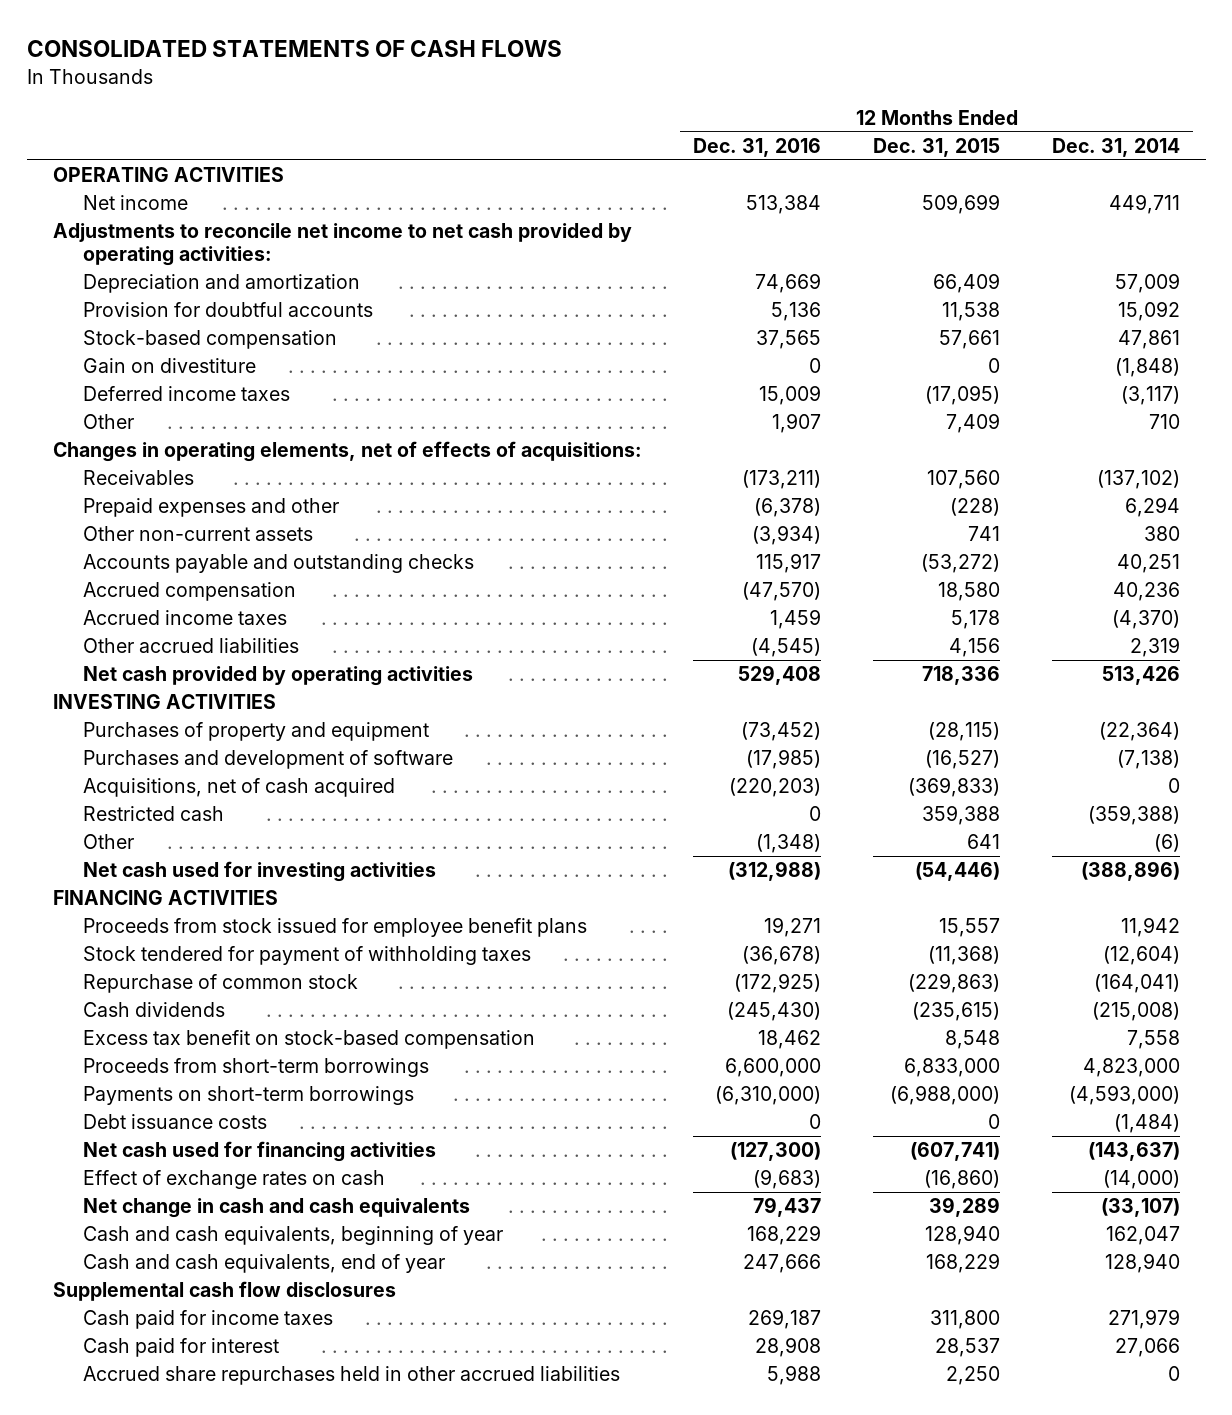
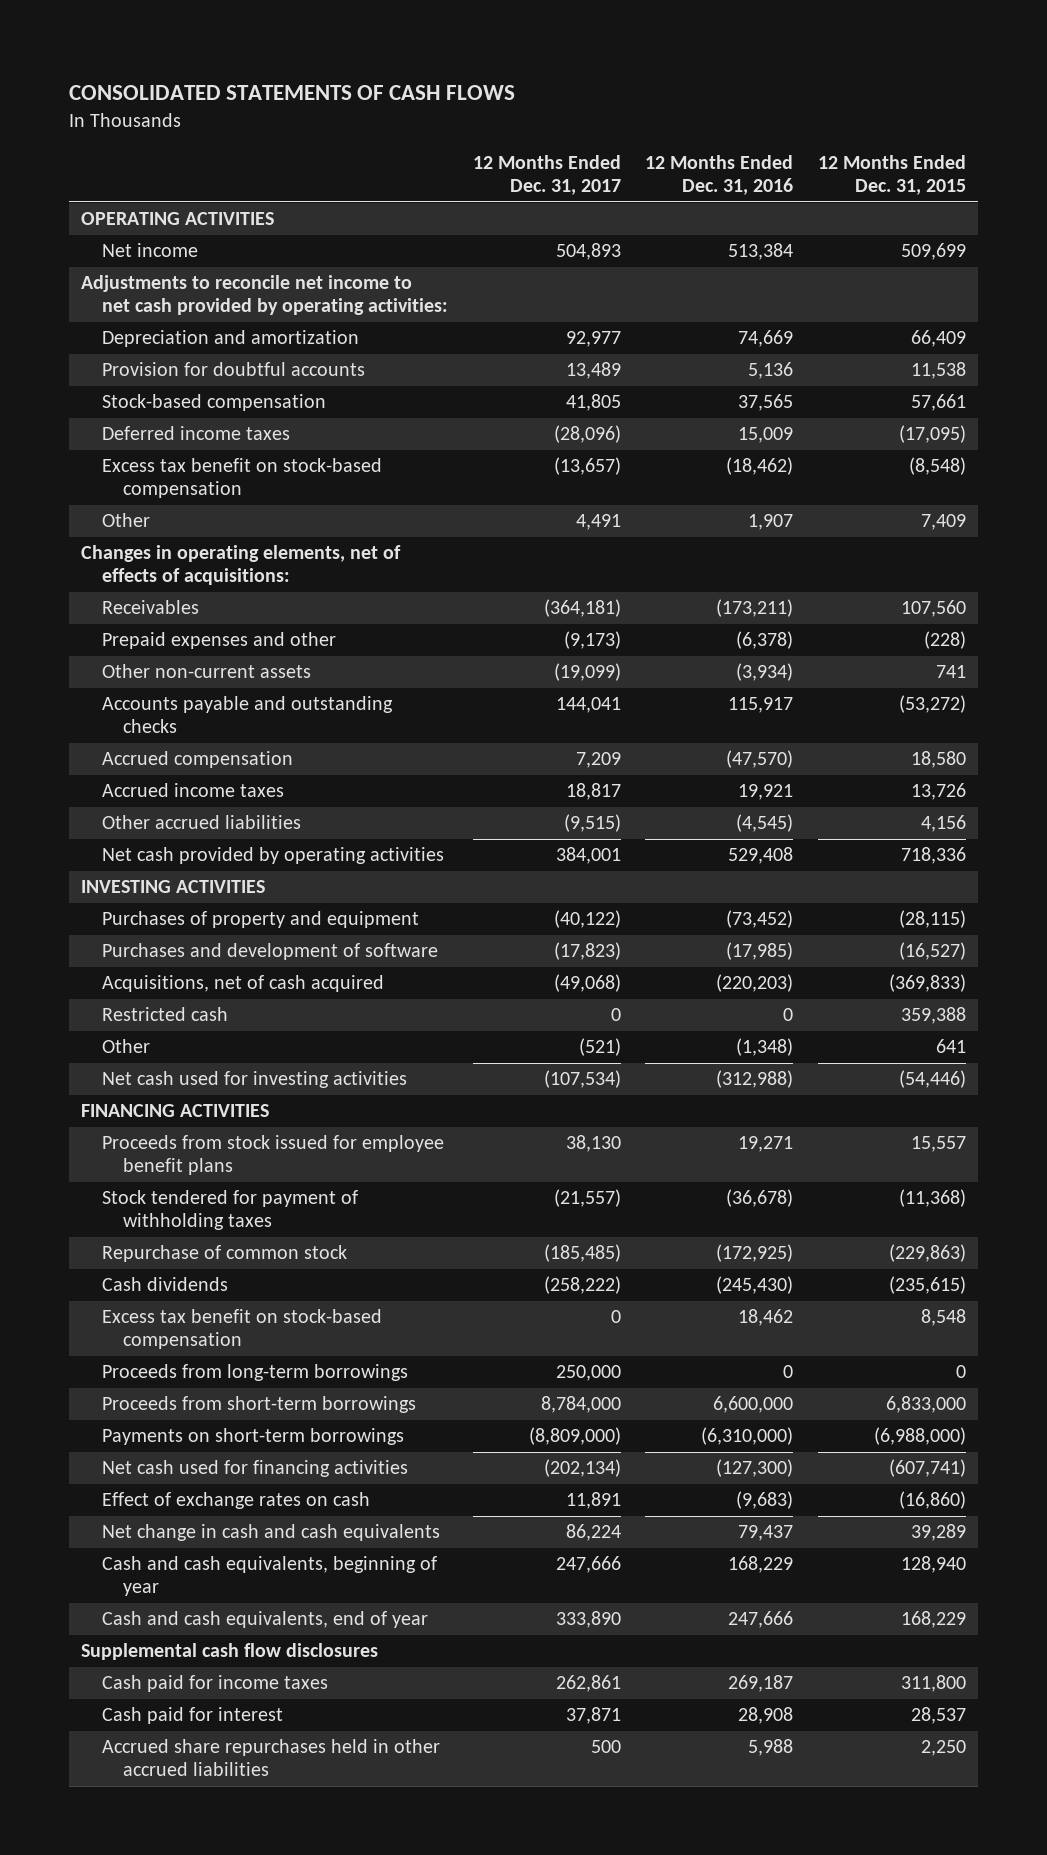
- | 12 Months Ended Dec. 31, 2016 | 12 Months Ended Dec. 31, 2015 | 12 Months Ended Dec. 31, 2014
+ | 12 Months Ended Dec. 31, 2017 | 12 Months Ended Dec. 31, 2016 | 12 Months Ended Dec. 31, 2015
- Gain on divestiture | 0 | 0 | (1,848)
+ Excess tax benefit on stock-based compensation | (13,657) | (18,462) | (8,548)
- Accrued income taxes | 1,459 | 5,178 | (4,370)
+ Accrued income taxes | 18,817 | 19,921 | 13,726
+ Proceeds from long-term borrowings | 250,000 | 0 | 0
- Debt issuance costs | 0 | 0 | (1,484)

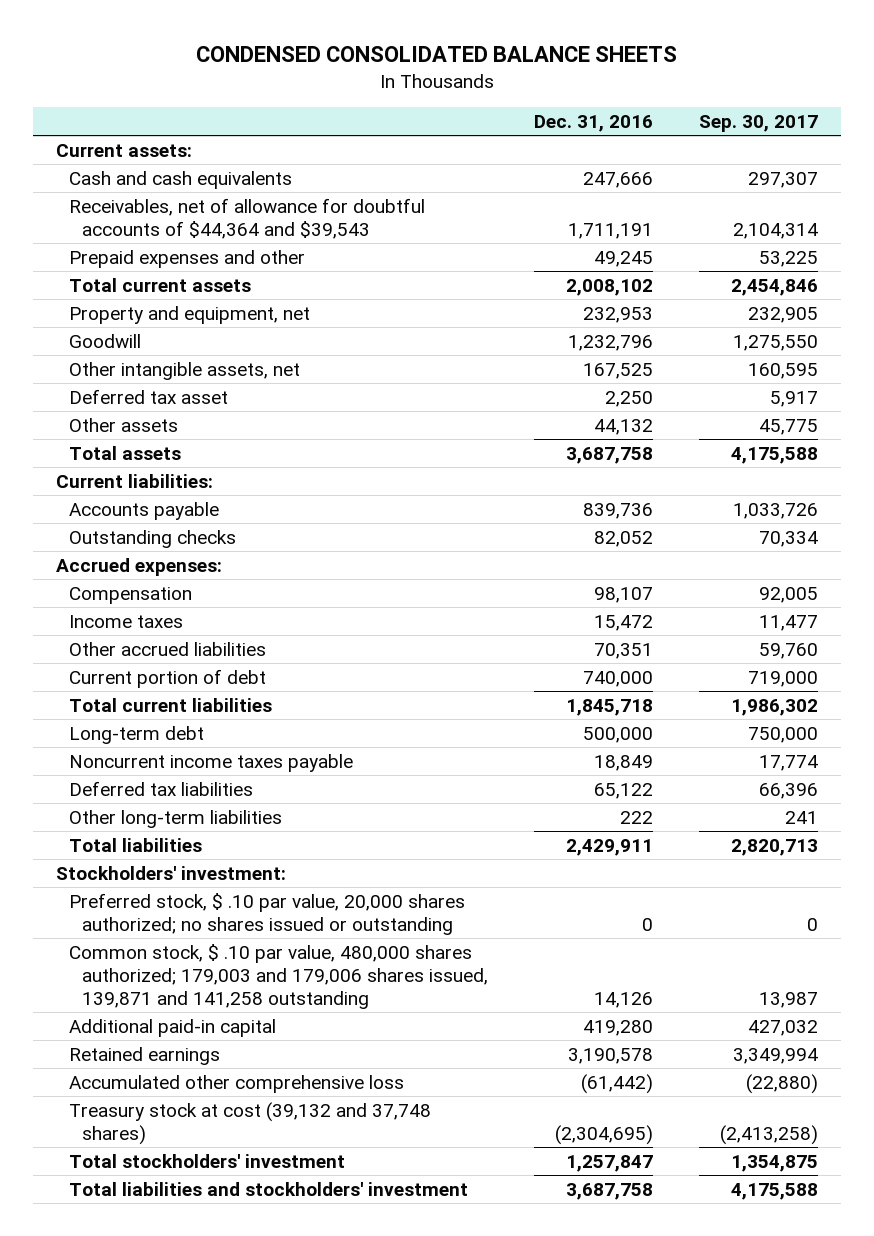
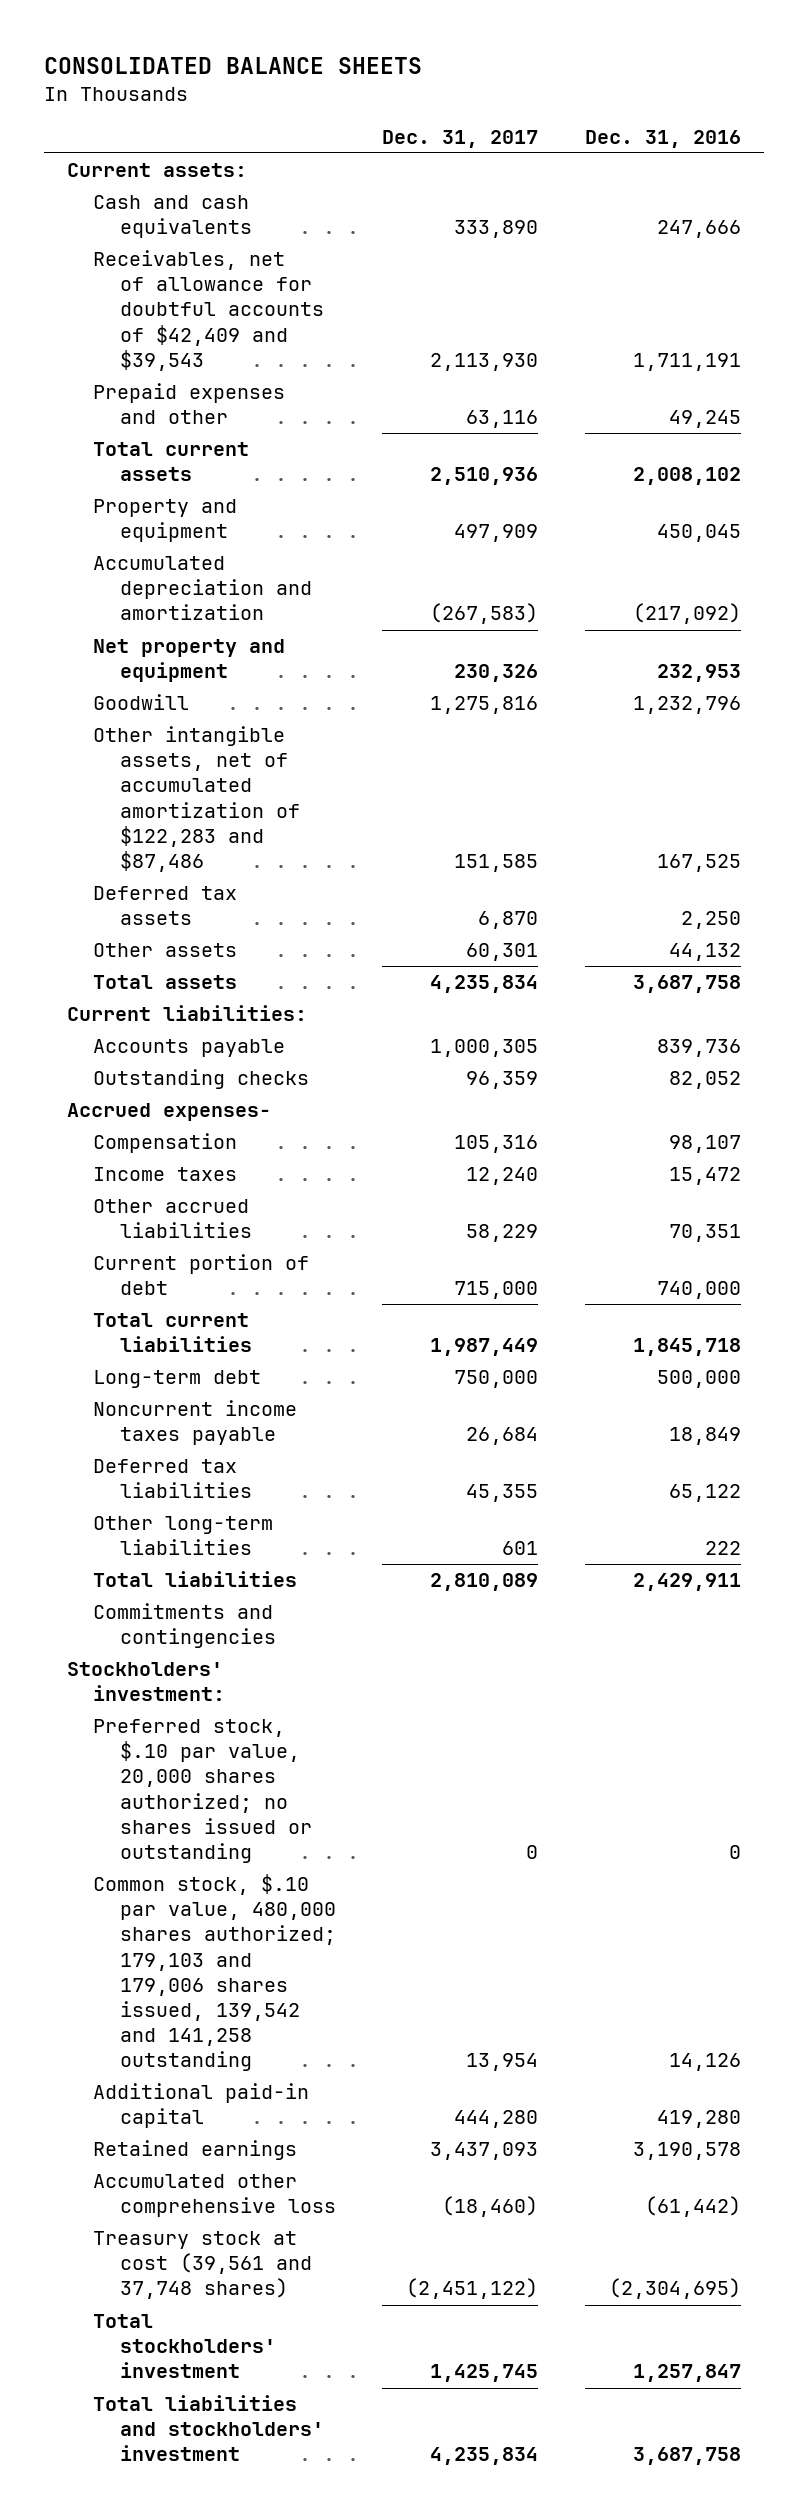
- CONDENSED CONSOLIDATED BALANCE SHEETS
+ CONSOLIDATED BALANCE SHEETS
- | Dec. 31, 2016 | Sep. 30, 2017
+ | Dec. 31, 2017 | Dec. 31, 2016
- Receivables, net of allowance for doubtful accounts of $44,364 and $39,543 | 1,711,191 | 2,104,314
+ Receivables, net of allowance for doubtful accounts of $42,409 and $39,543 | 2,113,930 | 1,711,191
- Property and equipment, net | 232,953 | 232,905
+ Property and equipment | 497,909 | 450,045
+ Accumulated depreciation and amortization | (267,583) | (217,092)
+ Net property and equipment | 230,326 | 232,953
- Other intangible assets, net | 167,525 | 160,595
- Deferred tax asset | 2,250 | 5,917
+ Other intangible assets, net of accumulated amortization of $122,283 and $87,486 | 151,585 | 167,525
+ Deferred tax assets | 6,870 | 2,250
- Accrued expenses:
+ Accrued expenses-
+ Commitments and contingencies
- Preferred stock, $ .10 par value, 20,000 shares authorized; no shares issued or outstanding | 0 | 0
- Common stock, $ .10 par value, 480,000 shares authorized; 179,003 and 179,006 shares issued, 139,871 and 141,258 outstanding | 14,126 | 13,987
+ Preferred stock, $.10 par value, 20,000 shares authorized; no shares issued or outstanding | 0 | 0
+ Common stock, $.10 par value, 480,000 shares authorized; 179,103 and 179,006 shares issued, 139,542 and 141,258 outstanding | 13,954 | 14,126
- Treasury stock at cost (39,132 and 37,748 shares) | (2,304,695) | (2,413,258)
+ Treasury stock at cost (39,561 and 37,748 shares) | (2,451,122) | (2,304,695)

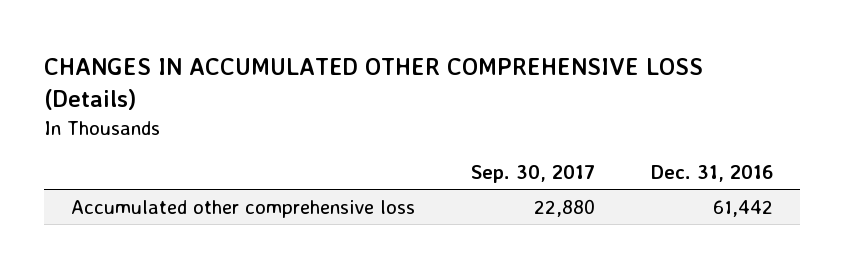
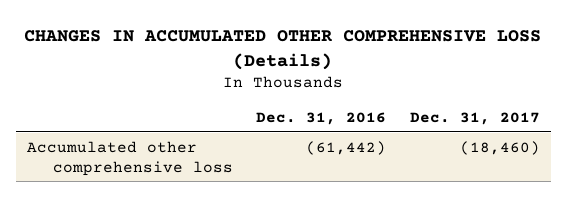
- | Sep. 30, 2017 | Dec. 31, 2016
+ | Dec. 31, 2016 | Dec. 31, 2017
- Accumulated other comprehensive loss | 22,880 | 61,442
+ Accumulated other comprehensive loss | (61,442) | (18,460)

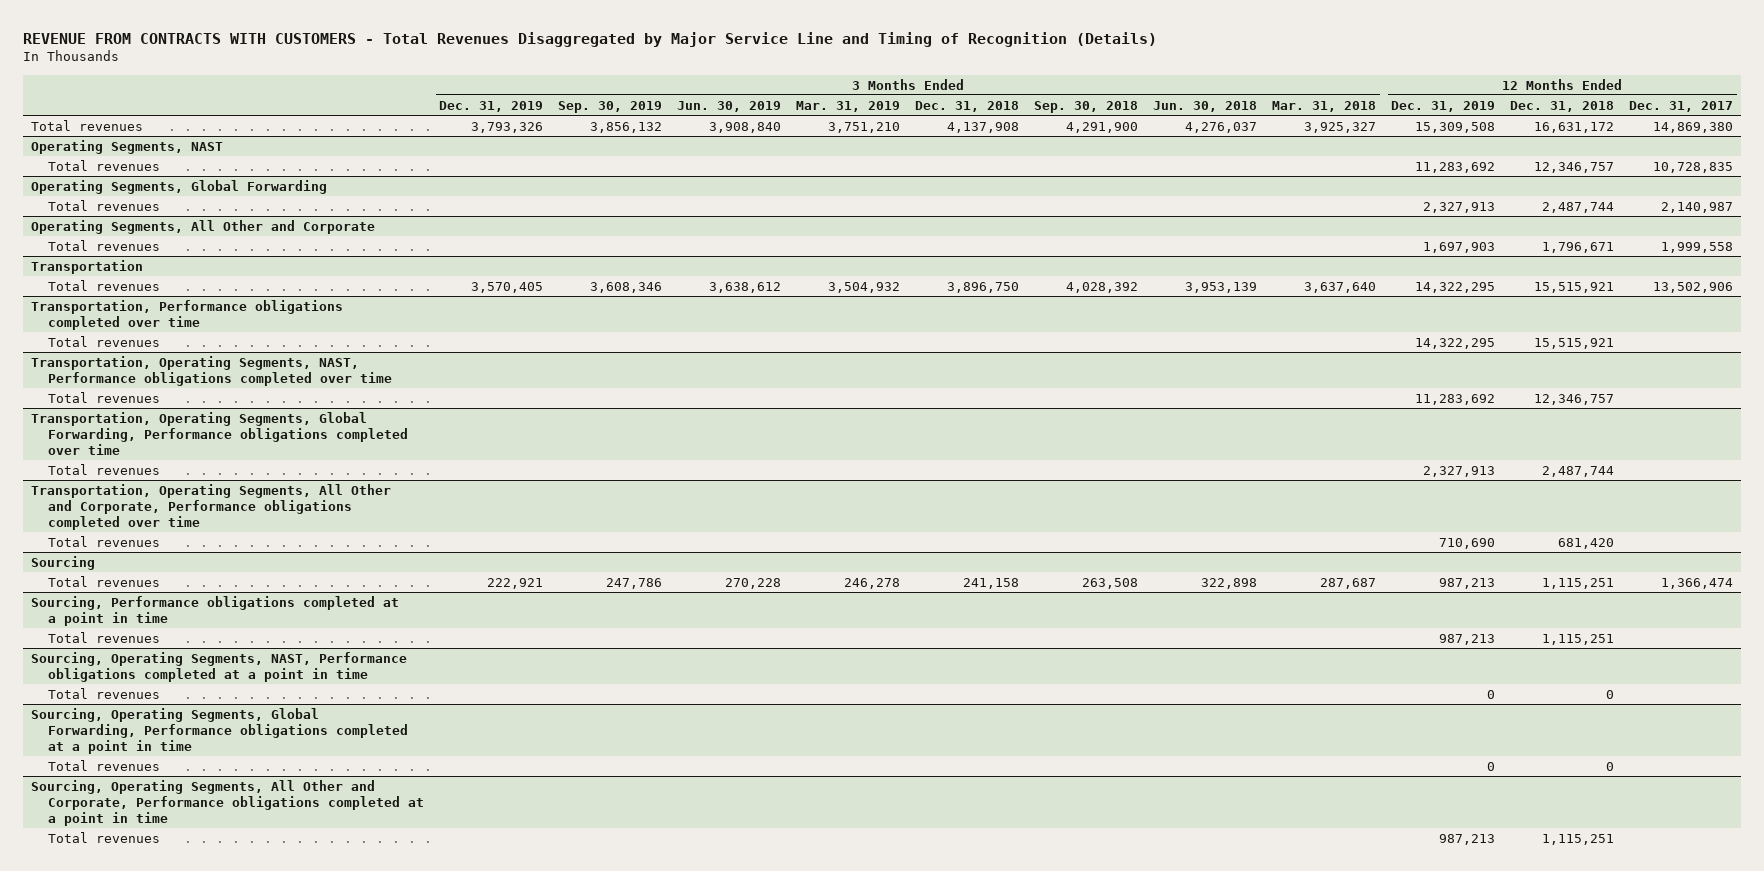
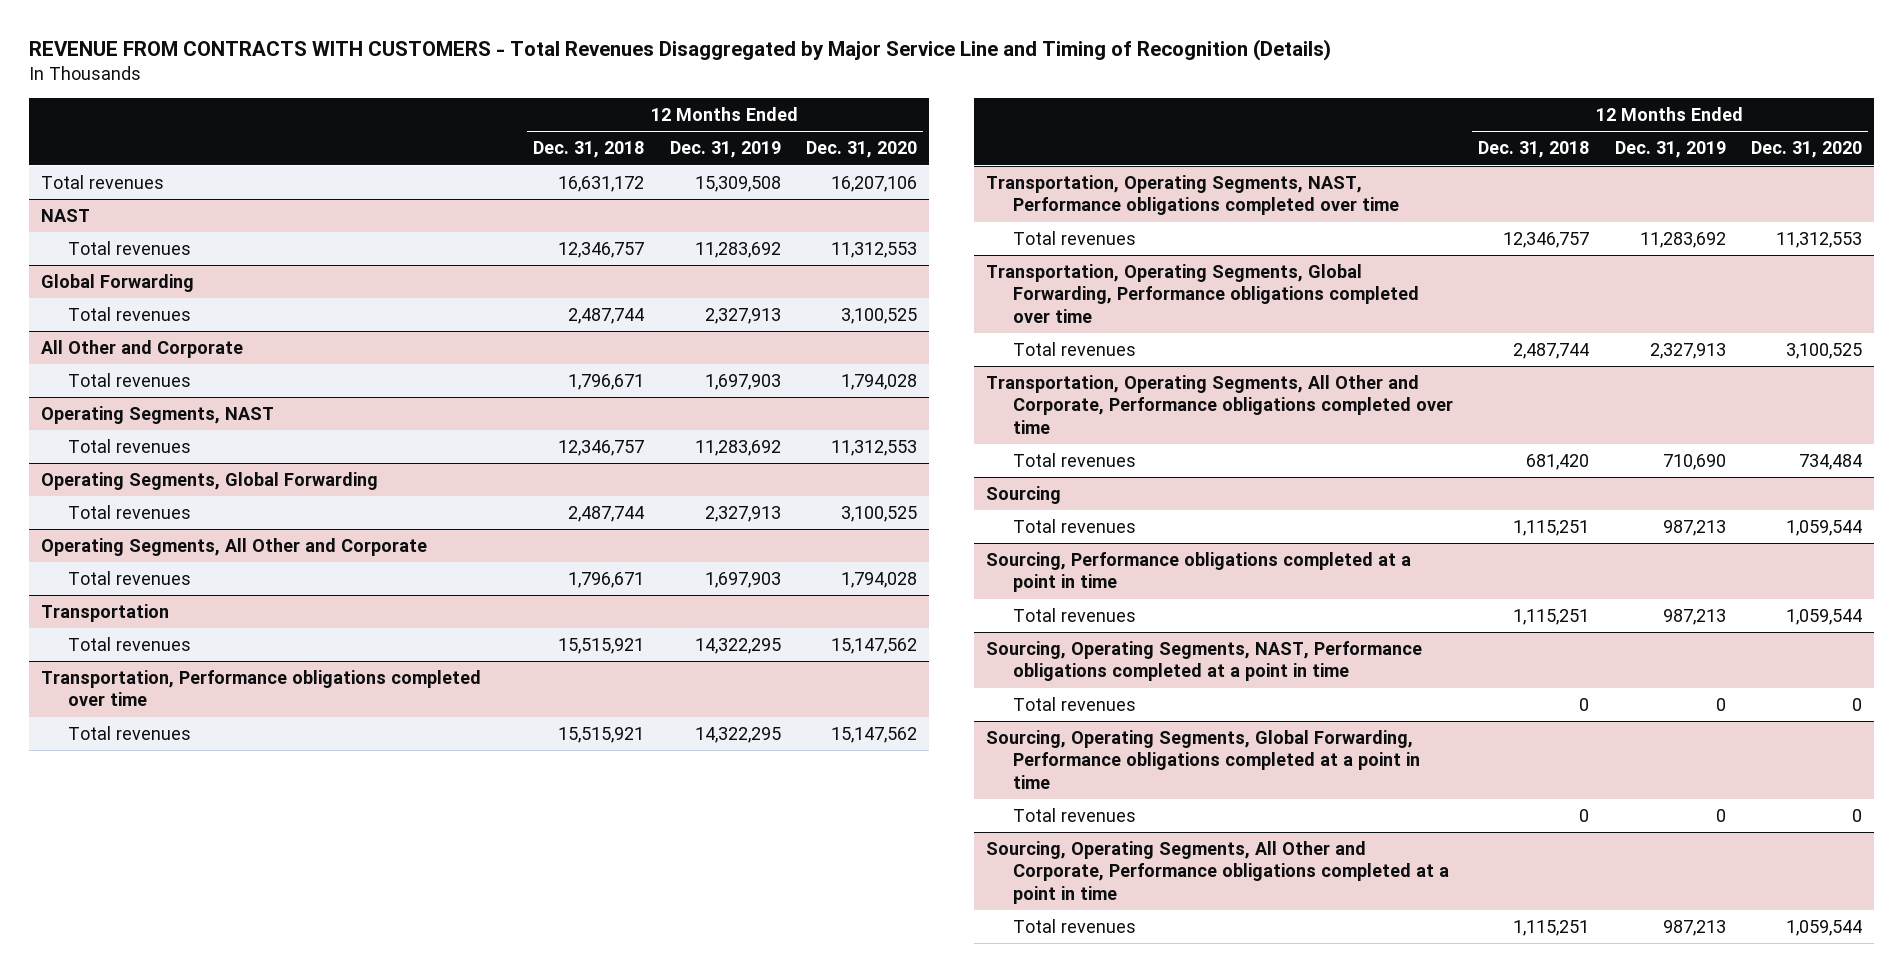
- | 3 Months Ended Dec. 31, 2019 | 3 Months Ended Sep. 30, 2019 | 3 Months Ended Jun. 30, 2019 | 3 Months Ended Mar. 31, 2019 | 3 Months Ended Dec. 31, 2018 | 3 Months Ended Sep. 30, 2018 | 3 Months Ended Jun. 30, 2018 | 3 Months Ended Mar. 31, 2018 | 12 Months Ended Dec. 31, 2019 | 12 Months Ended Dec. 31, 2018 | 12 Months Ended Dec. 31, 2017
+ | 12 Months Ended Dec. 31, 2018 | 12 Months Ended Dec. 31, 2019 | 12 Months Ended Dec. 31, 2020
+ NAST
+ Total revenues | 12,346,757 | 11,283,692 | 11,312,553
+ Global Forwarding
+ Total revenues | 2,487,744 | 2,327,913 | 3,100,525
+ All Other and Corporate
+ Total revenues | 1,796,671 | 1,697,903 | 1,794,028

